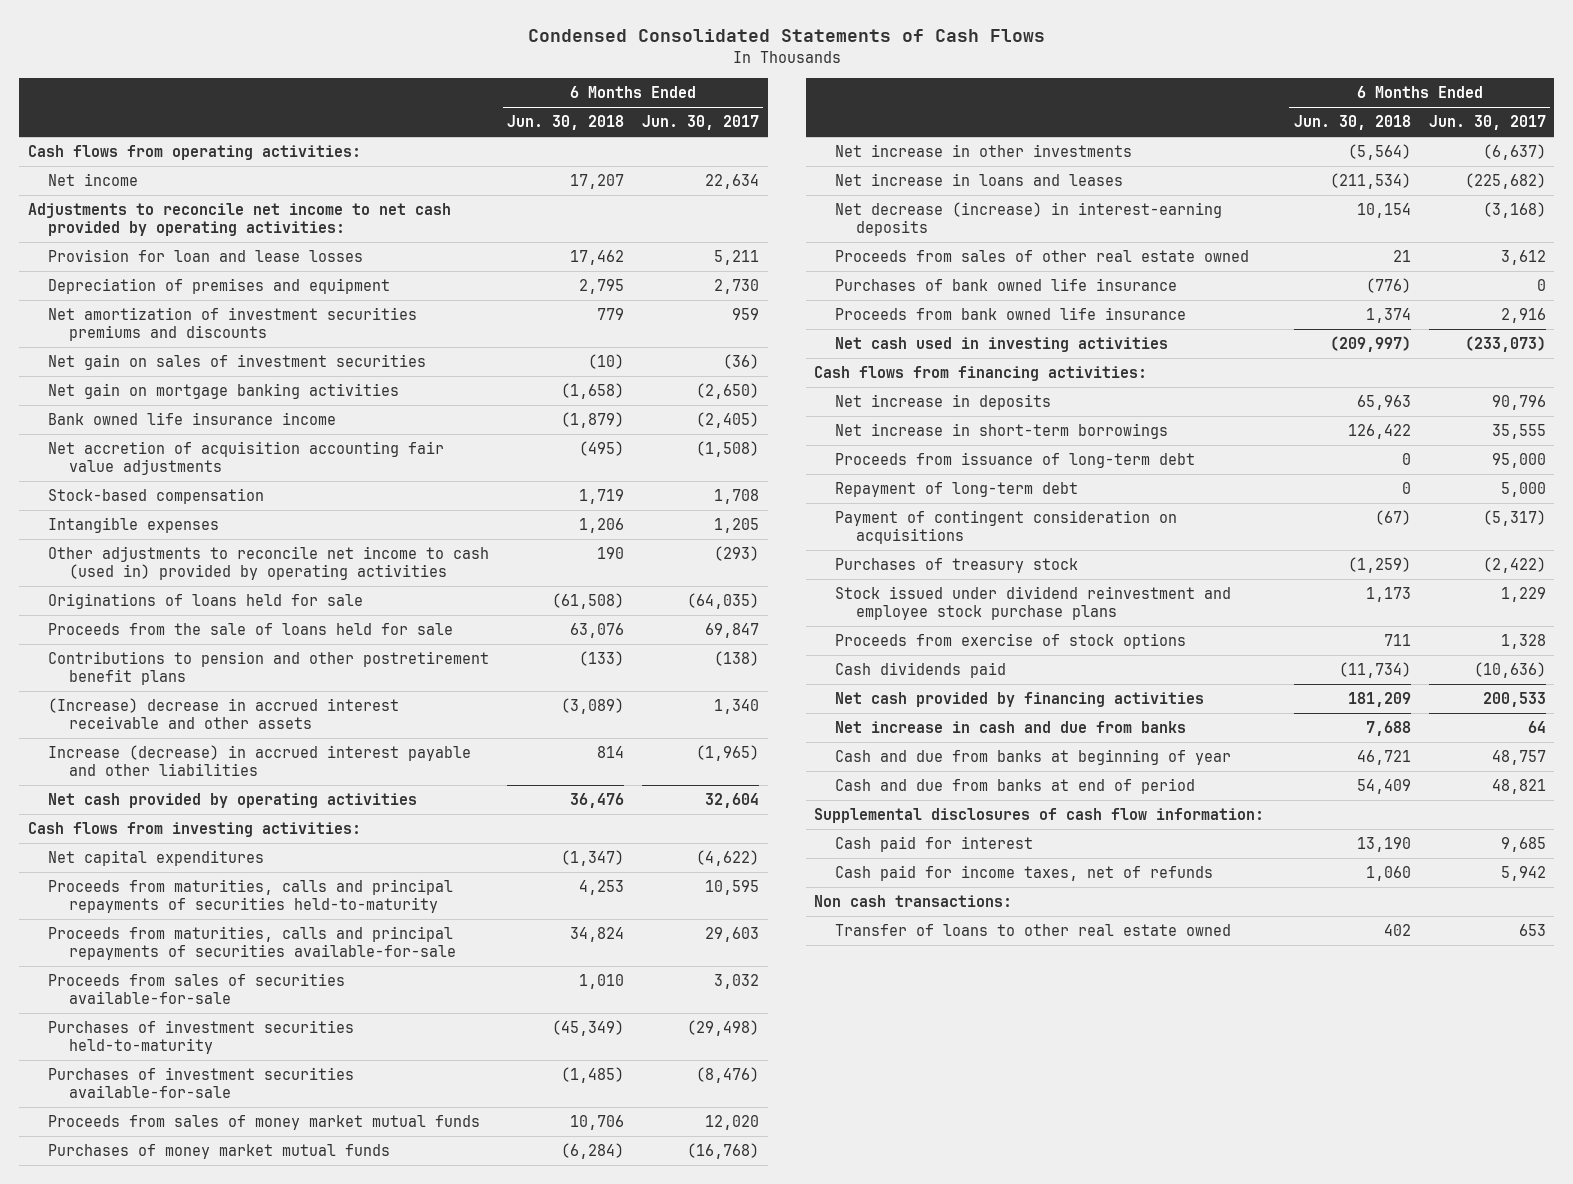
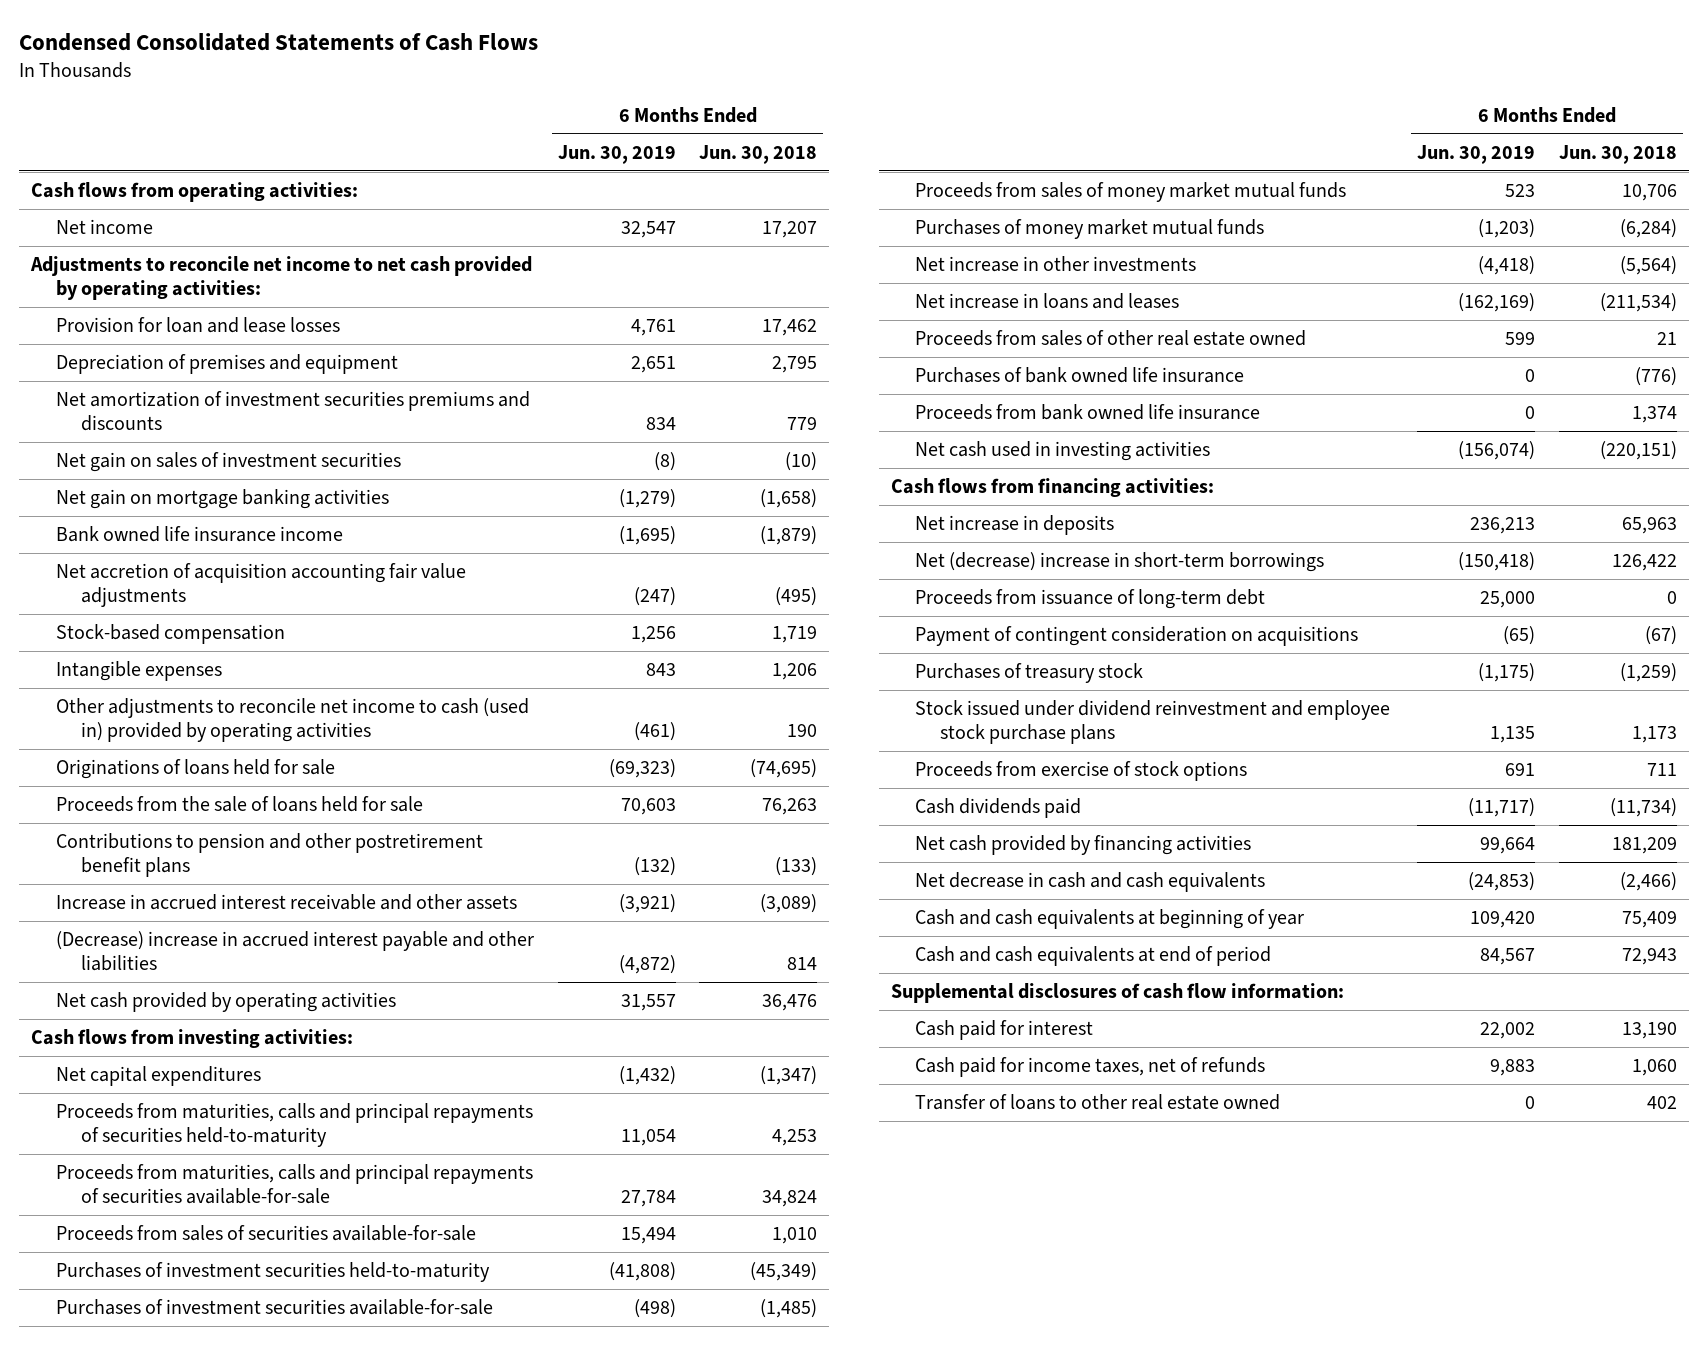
- | 6 Months Ended Jun. 30, 2018 | 6 Months Ended Jun. 30, 2017
+ | 6 Months Ended Jun. 30, 2019 | 6 Months Ended Jun. 30, 2018
- Originations of loans held for sale | (61,508) | (64,035)
- Proceeds from the sale of loans held for sale | 63,076 | 69,847
+ Originations of loans held for sale | (69,323) | (74,695)
+ Proceeds from the sale of loans held for sale | 70,603 | 76,263
- (Increase) decrease in accrued interest receivable and other assets | (3,089) | 1,340
- Increase (decrease) in accrued interest payable and other liabilities | 814 | (1,965)
+ Increase in accrued interest receivable and other assets | (3,921) | (3,089)
+ (Decrease) increase in accrued interest payable and other liabilities | (4,872) | 814
- Net decrease (increase) in interest-earning deposits | 10,154 | (3,168)
- Net cash used in investing activities | (209,997) | (233,073)
+ Net cash used in investing activities | (156,074) | (220,151)
- Net increase in short-term borrowings | 126,422 | 35,555
+ Net (decrease) increase in short-term borrowings | (150,418) | 126,422
- Repayment of long-term debt | 0 | 5,000
- Net increase in cash and due from banks | 7,688 | 64
- Cash and due from banks at beginning of year | 46,721 | 48,757
- Cash and due from banks at end of period | 54,409 | 48,821
+ Net decrease in cash and cash equivalents | (24,853) | (2,466)
+ Cash and cash equivalents at beginning of year | 109,420 | 75,409
+ Cash and cash equivalents at end of period | 84,567 | 72,943
- Non cash transactions:

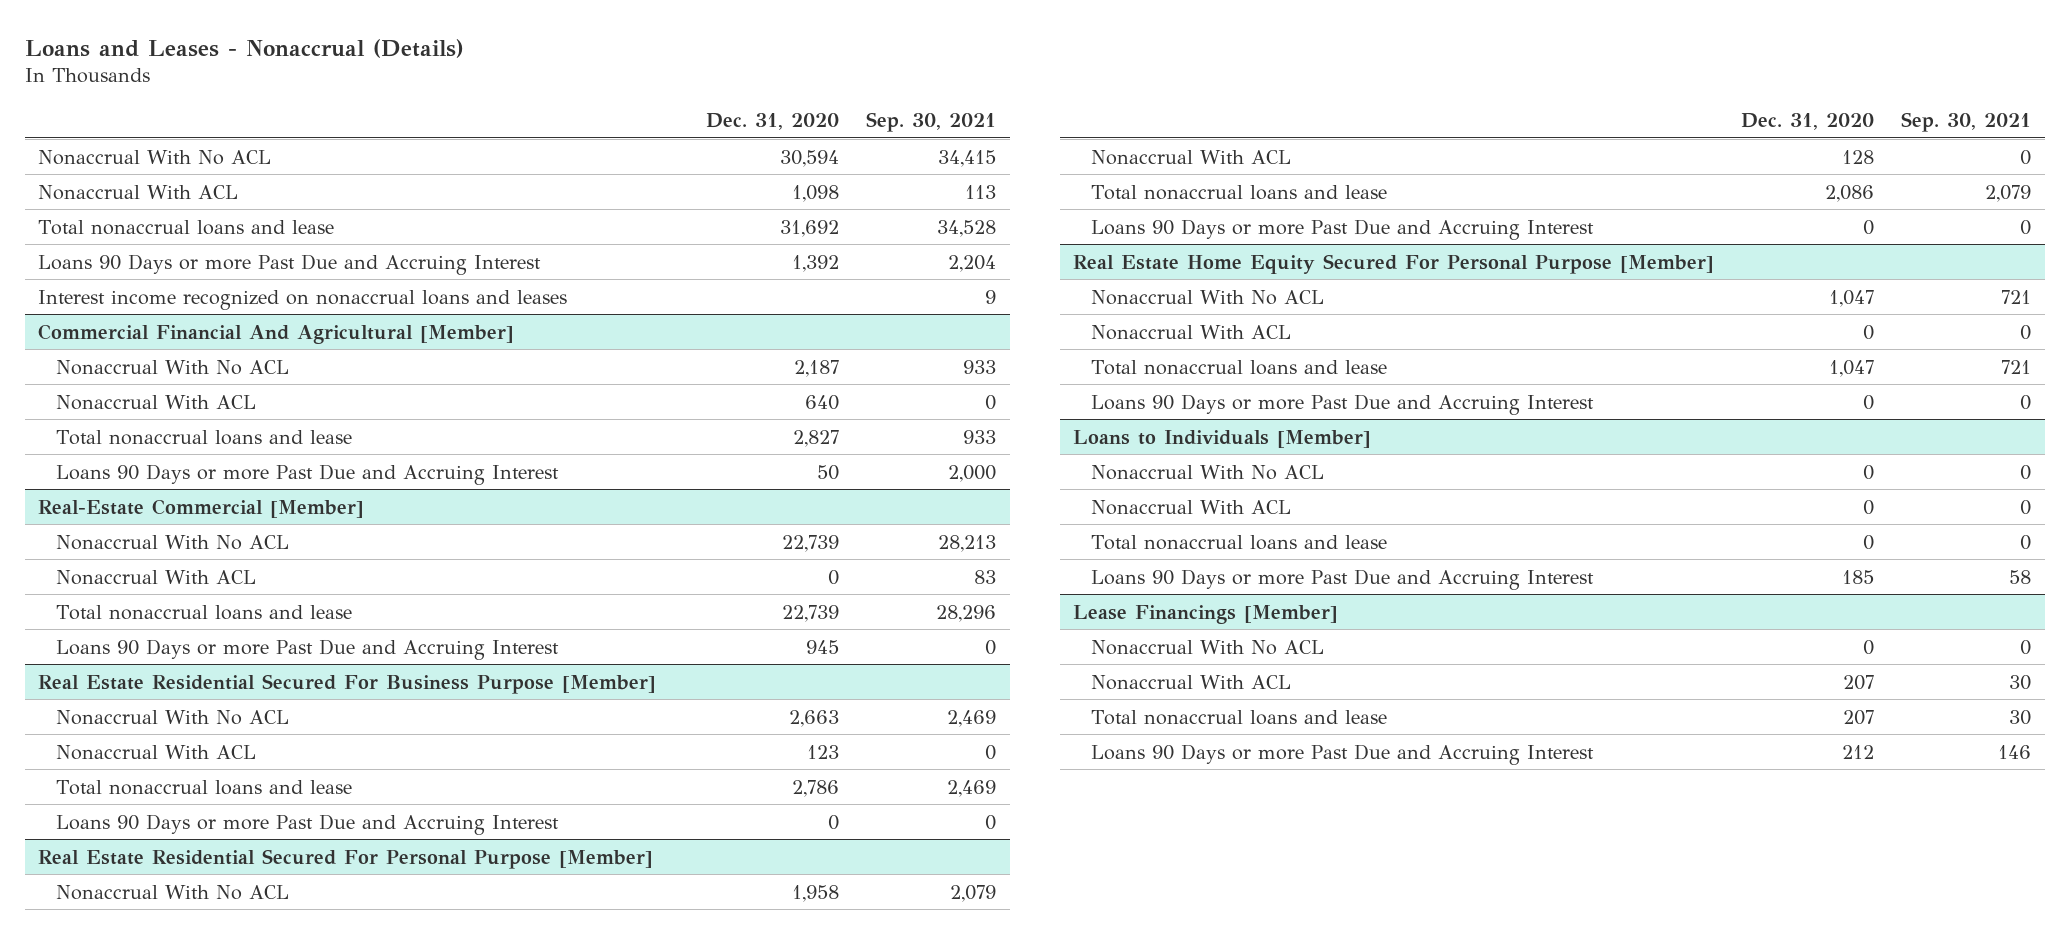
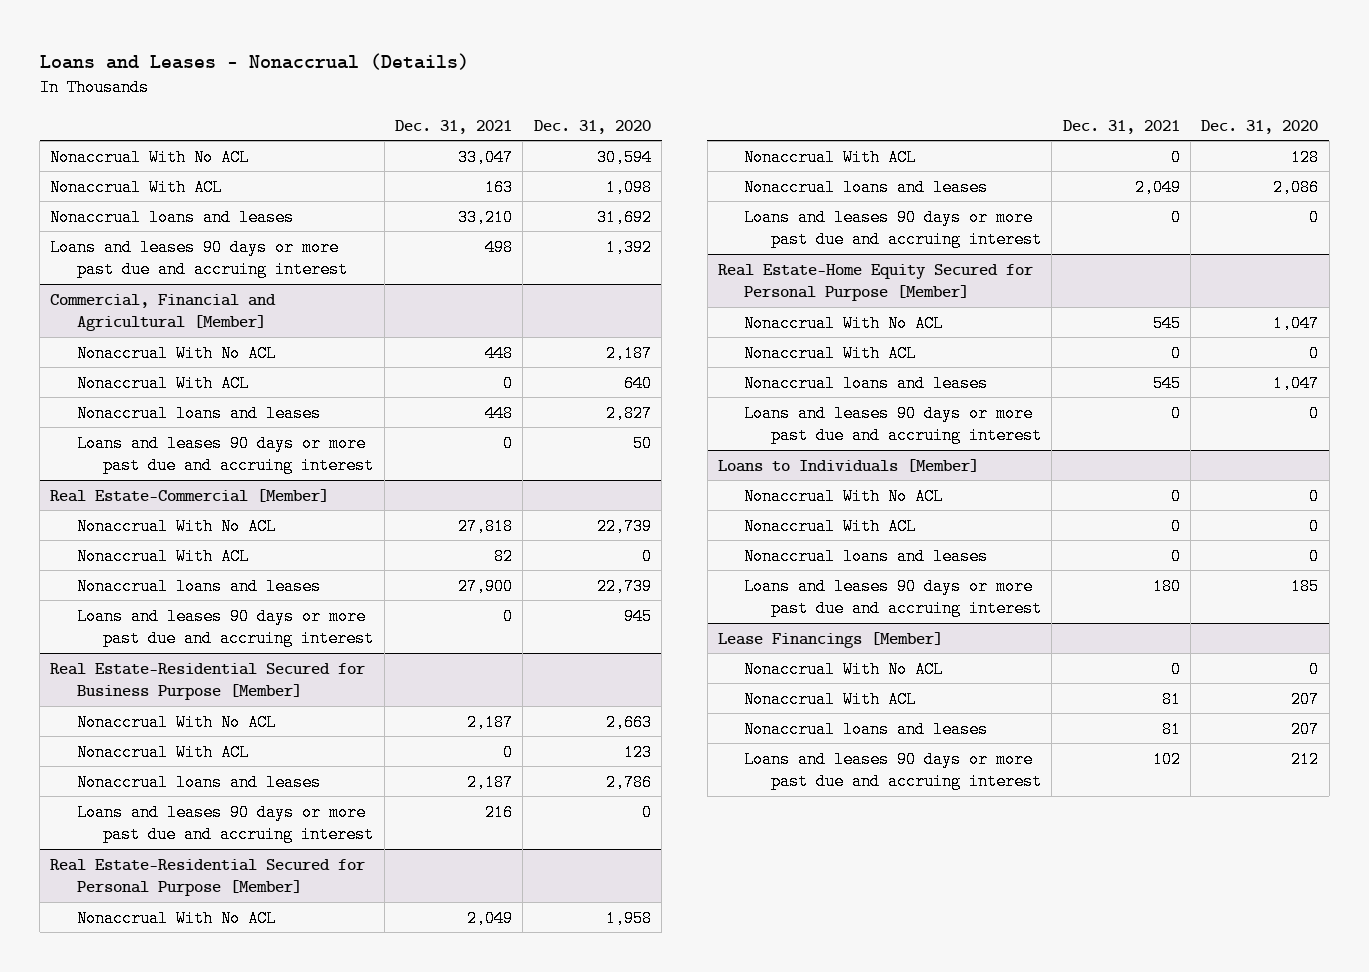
- | Dec. 31, 2020 | Sep. 30, 2021
+ | Dec. 31, 2021 | Dec. 31, 2020
- Total nonaccrual loans and lease | 31,692 | 34,528
- Loans 90 Days or more Past Due and Accruing Interest | 1,392 | 2,204
- Interest income recognized on nonaccrual loans and leases | | 9
- Commercial Financial And Agricultural [Member]
+ Nonaccrual loans and leases | 33,210 | 31,692
+ Loans and leases 90 days or more past due and accruing interest | 498 | 1,392
+ Commercial, Financial and Agricultural [Member]
- Total nonaccrual loans and lease | 2,827 | 933
- Loans 90 Days or more Past Due and Accruing Interest | 50 | 2,000
- Real-Estate Commercial [Member]
+ Nonaccrual loans and leases | 448 | 2,827
+ Loans and leases 90 days or more past due and accruing interest | 0 | 50
+ Real Estate-Commercial [Member]
- Total nonaccrual loans and lease | 22,739 | 28,296
- Loans 90 Days or more Past Due and Accruing Interest | 945 | 0
- Real Estate Residential Secured For Business Purpose [Member]
+ Nonaccrual loans and leases | 27,900 | 22,739
+ Loans and leases 90 days or more past due and accruing interest | 0 | 945
+ Real Estate-Residential Secured for Business Purpose [Member]
- Total nonaccrual loans and lease | 2,786 | 2,469
- Loans 90 Days or more Past Due and Accruing Interest | 0 | 0
- Real Estate Residential Secured For Personal Purpose [Member]
+ Nonaccrual loans and leases | 2,187 | 2,786
+ Loans and leases 90 days or more past due and accruing interest | 216 | 0
+ Real Estate-Residential Secured for Personal Purpose [Member]
- Total nonaccrual loans and lease | 2,086 | 2,079
- Loans 90 Days or more Past Due and Accruing Interest | 0 | 0
- Real Estate Home Equity Secured For Personal Purpose [Member]
+ Nonaccrual loans and leases | 2,049 | 2,086
+ Loans and leases 90 days or more past due and accruing interest | 0 | 0
+ Real Estate-Home Equity Secured for Personal Purpose [Member]
- Total nonaccrual loans and lease | 1,047 | 721
- Loans 90 Days or more Past Due and Accruing Interest | 0 | 0
+ Nonaccrual loans and leases | 545 | 1,047
+ Loans and leases 90 days or more past due and accruing interest | 0 | 0
@ Loans to Individuals [Member]
- Total nonaccrual loans and lease | 0 | 0
- Loans 90 Days or more Past Due and Accruing Interest | 185 | 58
+ Nonaccrual loans and leases | 0 | 0
+ Loans and leases 90 days or more past due and accruing interest | 180 | 185
@ Lease Financings [Member]
- Total nonaccrual loans and lease | 207 | 30
- Loans 90 Days or more Past Due and Accruing Interest | 212 | 146
+ Nonaccrual loans and leases | 81 | 207
+ Loans and leases 90 days or more past due and accruing interest | 102 | 212

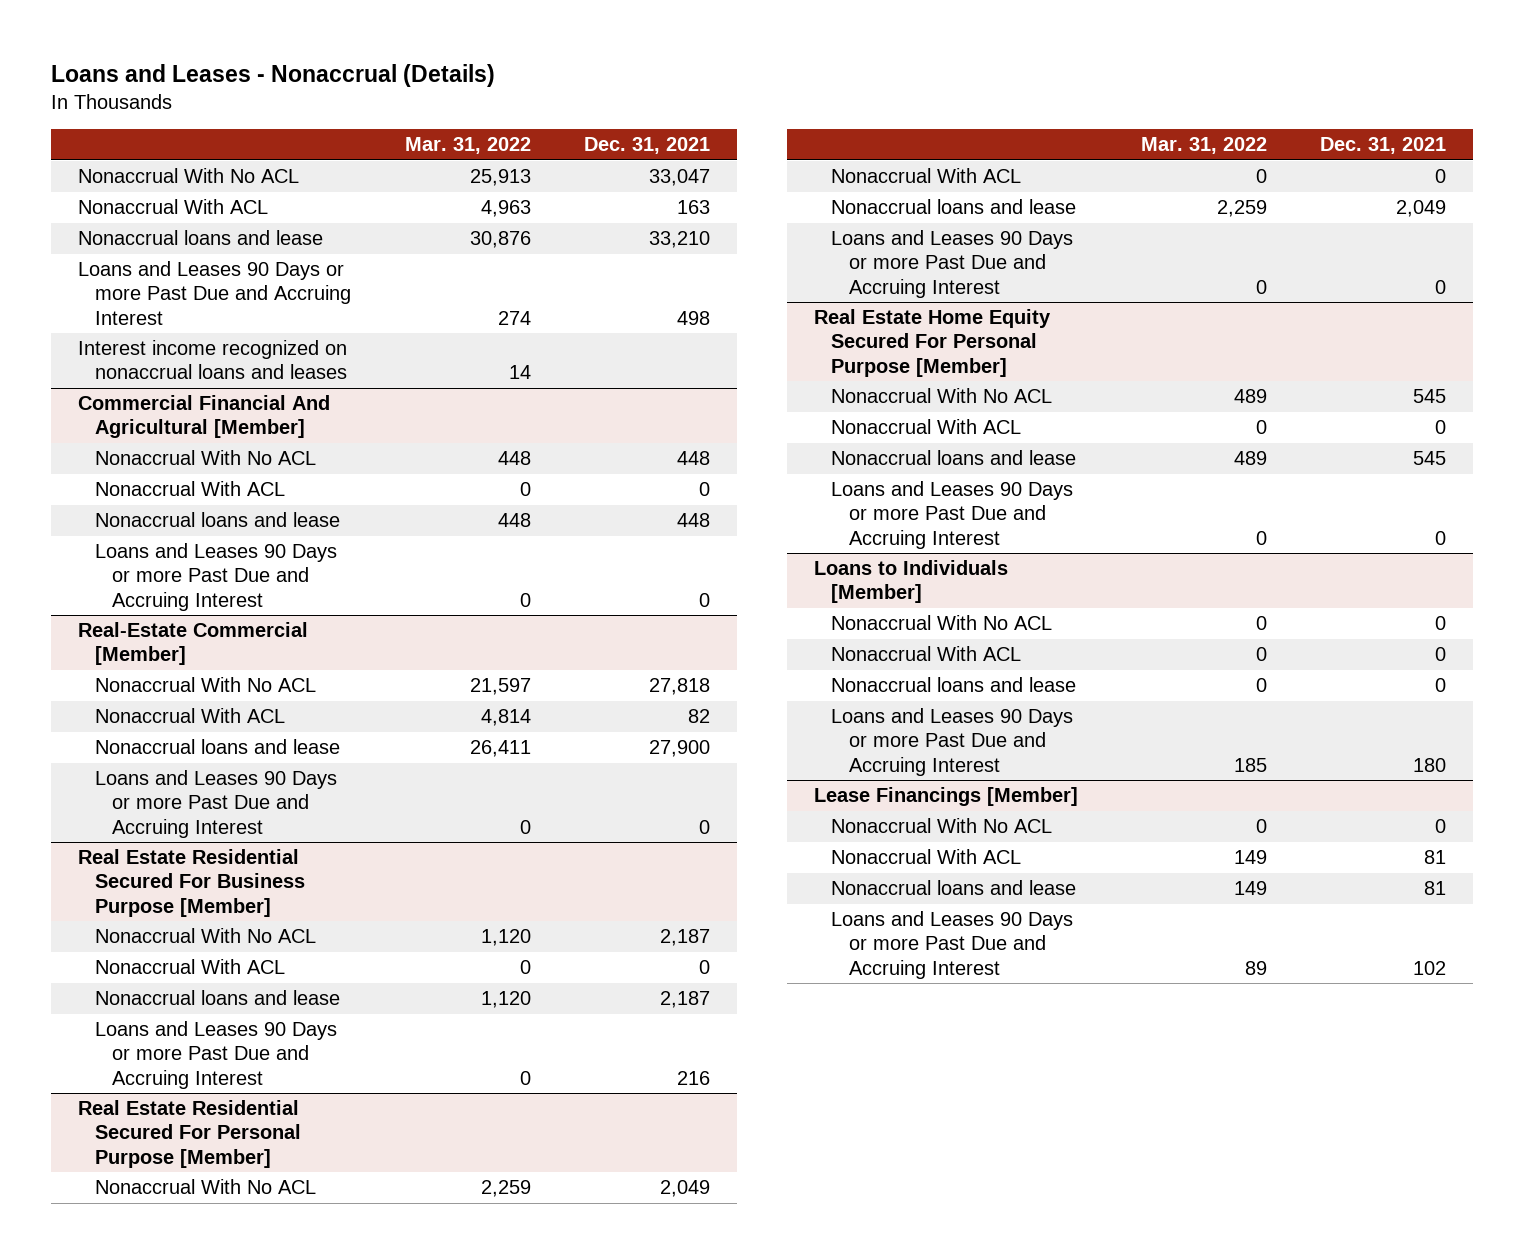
- | Dec. 31, 2021 | Dec. 31, 2020
+ | Mar. 31, 2022 | Dec. 31, 2021
- Nonaccrual loans and leases | 33,210 | 31,692
- Loans and leases 90 days or more past due and accruing interest | 498 | 1,392
- Commercial, Financial and Agricultural [Member]
+ Nonaccrual loans and lease | 30,876 | 33,210
+ Loans and Leases 90 Days or more Past Due and Accruing Interest | 274 | 498
+ Interest income recognized on nonaccrual loans and leases | 14 |
+ Commercial Financial And Agricultural [Member]
- Nonaccrual loans and leases | 448 | 2,827
- Loans and leases 90 days or more past due and accruing interest | 0 | 50
- Real Estate-Commercial [Member]
+ Nonaccrual loans and lease | 448 | 448
+ Loans and Leases 90 Days or more Past Due and Accruing Interest | 0 | 0
+ Real-Estate Commercial [Member]
- Nonaccrual loans and leases | 27,900 | 22,739
- Loans and leases 90 days or more past due and accruing interest | 0 | 945
- Real Estate-Residential Secured for Business Purpose [Member]
+ Nonaccrual loans and lease | 26,411 | 27,900
+ Loans and Leases 90 Days or more Past Due and Accruing Interest | 0 | 0
+ Real Estate Residential Secured For Business Purpose [Member]
- Nonaccrual loans and leases | 2,187 | 2,786
- Loans and leases 90 days or more past due and accruing interest | 216 | 0
- Real Estate-Residential Secured for Personal Purpose [Member]
+ Nonaccrual loans and lease | 1,120 | 2,187
+ Loans and Leases 90 Days or more Past Due and Accruing Interest | 0 | 216
+ Real Estate Residential Secured For Personal Purpose [Member]
- Nonaccrual loans and leases | 2,049 | 2,086
- Loans and leases 90 days or more past due and accruing interest | 0 | 0
- Real Estate-Home Equity Secured for Personal Purpose [Member]
+ Nonaccrual loans and lease | 2,259 | 2,049
+ Loans and Leases 90 Days or more Past Due and Accruing Interest | 0 | 0
+ Real Estate Home Equity Secured For Personal Purpose [Member]
- Nonaccrual loans and leases | 545 | 1,047
- Loans and leases 90 days or more past due and accruing interest | 0 | 0
+ Nonaccrual loans and lease | 489 | 545
+ Loans and Leases 90 Days or more Past Due and Accruing Interest | 0 | 0
@ Loans to Individuals [Member]
- Nonaccrual loans and leases | 0 | 0
- Loans and leases 90 days or more past due and accruing interest | 180 | 185
+ Nonaccrual loans and lease | 0 | 0
+ Loans and Leases 90 Days or more Past Due and Accruing Interest | 185 | 180
@ Lease Financings [Member]
- Nonaccrual loans and leases | 81 | 207
- Loans and leases 90 days or more past due and accruing interest | 102 | 212
+ Nonaccrual loans and lease | 149 | 81
+ Loans and Leases 90 Days or more Past Due and Accruing Interest | 89 | 102

